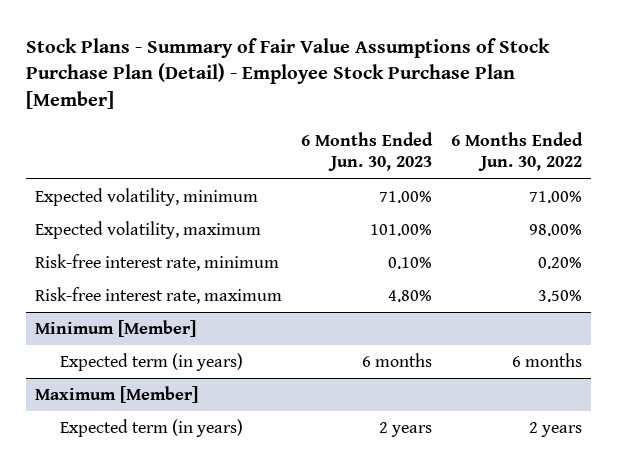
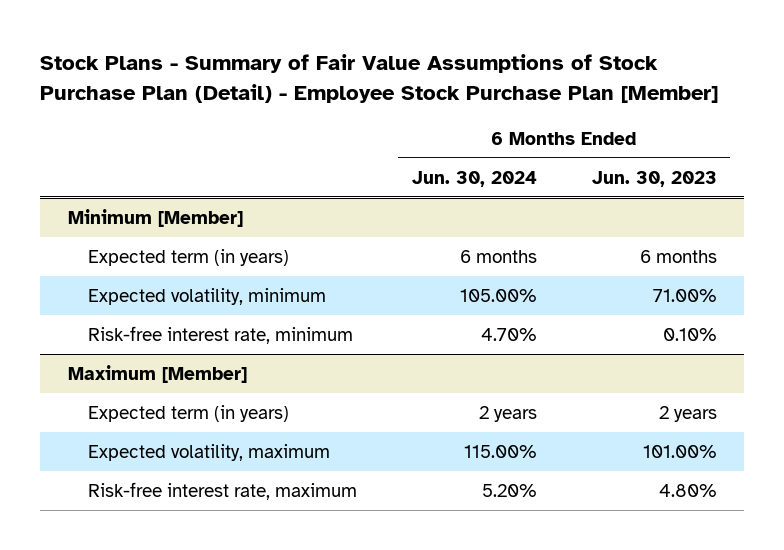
- | 6 Months Ended Jun. 30, 2023 | 6 Months Ended Jun. 30, 2022
+ | 6 Months Ended Jun. 30, 2024 | 6 Months Ended Jun. 30, 2023
- Expected volatility, minimum | 71.00% | 71.00%
- Expected volatility, maximum | 101.00% | 98.00%
- Risk-free interest rate, minimum | 0.10% | 0.20%
- Risk-free interest rate, maximum | 4.80% | 3.50%
@ Minimum [Member]
+ Expected volatility, minimum | 105.00% | 71.00%
+ Risk-free interest rate, minimum | 4.70% | 0.10%
@ Maximum [Member]
+ Expected volatility, maximum | 115.00% | 101.00%
+ Risk-free interest rate, maximum | 5.20% | 4.80%

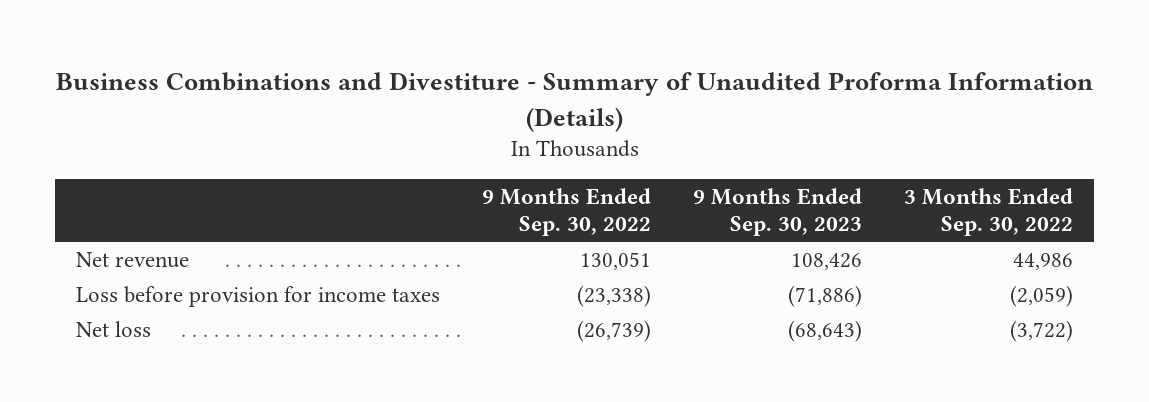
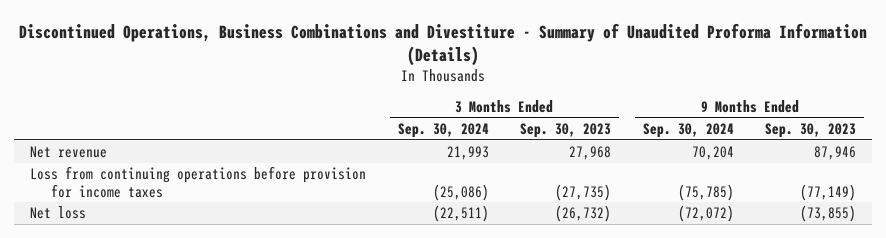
- Business Combinations and Divestiture - Summary of Unaudited Proforma Information (Details)
+ Discontinued Operations, Business Combinations and Divestiture - Summary of Unaudited Proforma Information (Details)
- | 9 Months Ended Sep. 30, 2022 | 9 Months Ended Sep. 30, 2023 | 3 Months Ended Sep. 30, 2022
+ | 3 Months Ended Sep. 30, 2024 | 3 Months Ended Sep. 30, 2023 | 9 Months Ended Sep. 30, 2024 | 9 Months Ended Sep. 30, 2023
- Net revenue | 130,051 | 108,426 | 44,986
- Loss before provision for income taxes | (23,338) | (71,886) | (2,059)
- Net loss | (26,739) | (68,643) | (3,722)
+ Net revenue | 21,993 | 27,968 | 70,204 | 87,946
+ Loss from continuing operations before provision for income taxes | (25,086) | (27,735) | (75,785) | (77,149)
+ Net loss | (22,511) | (26,732) | (72,072) | (73,855)

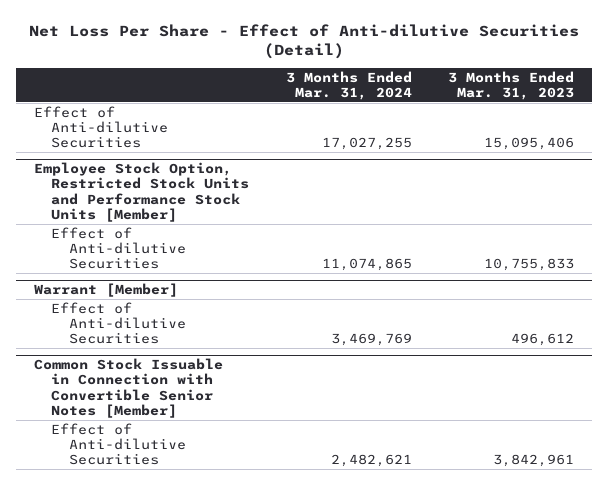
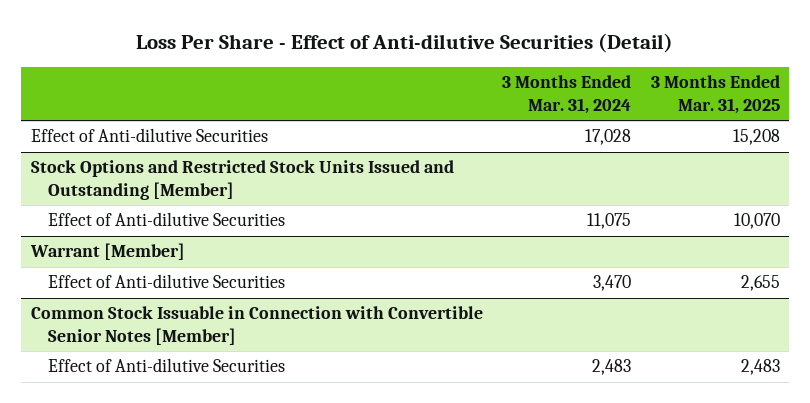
- Net Loss Per Share - Effect of Anti-dilutive Securities (Detail)
+ Loss Per Share - Effect of Anti-dilutive Securities (Detail)
- | 3 Months Ended Mar. 31, 2024 | 3 Months Ended Mar. 31, 2023
+ | 3 Months Ended Mar. 31, 2024 | 3 Months Ended Mar. 31, 2025
- Effect of Anti-dilutive Securities | 17,027,255 | 15,095,406
- Employee Stock Option, Restricted Stock Units and Performance Stock Units [Member]
- Effect of Anti-dilutive Securities | 11,074,865 | 10,755,833
+ Effect of Anti-dilutive Securities | 17,028 | 15,208
+ Stock Options and Restricted Stock Units Issued and Outstanding [Member]
+ Effect of Anti-dilutive Securities | 11,075 | 10,070
@ Warrant [Member]
- Effect of Anti-dilutive Securities | 3,469,769 | 496,612
+ Effect of Anti-dilutive Securities | 3,470 | 2,655
@ Common Stock Issuable in Connection with Convertible Senior Notes [Member]
- Effect of Anti-dilutive Securities | 2,482,621 | 3,842,961
+ Effect of Anti-dilutive Securities | 2,483 | 2,483

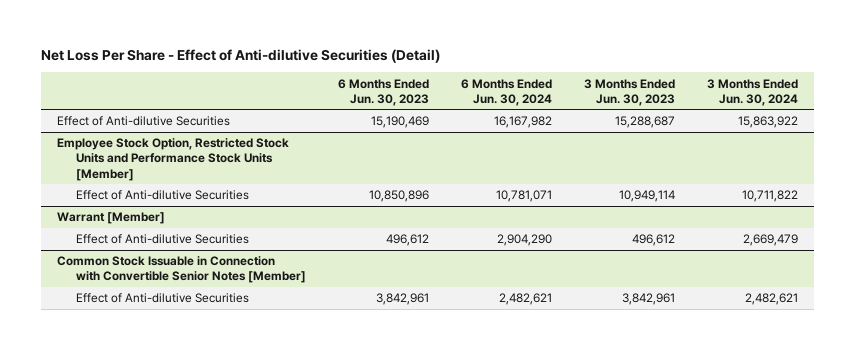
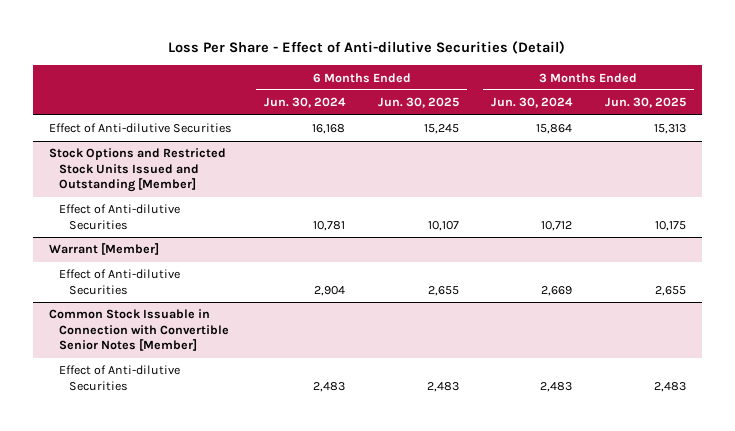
- Net Loss Per Share - Effect of Anti-dilutive Securities (Detail)
+ Loss Per Share - Effect of Anti-dilutive Securities (Detail)
- | 6 Months Ended Jun. 30, 2023 | 6 Months Ended Jun. 30, 2024 | 3 Months Ended Jun. 30, 2023 | 3 Months Ended Jun. 30, 2024
+ | 6 Months Ended Jun. 30, 2024 | 6 Months Ended Jun. 30, 2025 | 3 Months Ended Jun. 30, 2024 | 3 Months Ended Jun. 30, 2025
- Effect of Anti-dilutive Securities | 15,190,469 | 16,167,982 | 15,288,687 | 15,863,922
- Employee Stock Option, Restricted Stock Units and Performance Stock Units [Member]
- Effect of Anti-dilutive Securities | 10,850,896 | 10,781,071 | 10,949,114 | 10,711,822
+ Effect of Anti-dilutive Securities | 16,168 | 15,245 | 15,864 | 15,313
+ Stock Options and Restricted Stock Units Issued and Outstanding [Member]
+ Effect of Anti-dilutive Securities | 10,781 | 10,107 | 10,712 | 10,175
@ Warrant [Member]
- Effect of Anti-dilutive Securities | 496,612 | 2,904,290 | 496,612 | 2,669,479
+ Effect of Anti-dilutive Securities | 2,904 | 2,655 | 2,669 | 2,655
@ Common Stock Issuable in Connection with Convertible Senior Notes [Member]
- Effect of Anti-dilutive Securities | 3,842,961 | 2,482,621 | 3,842,961 | 2,482,621
+ Effect of Anti-dilutive Securities | 2,483 | 2,483 | 2,483 | 2,483

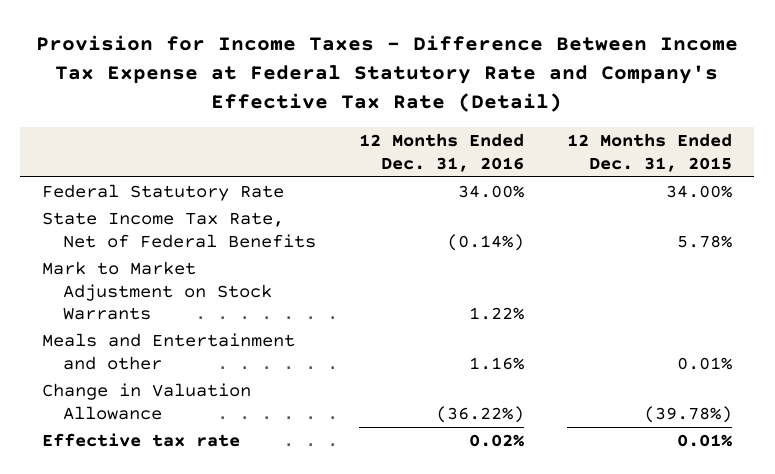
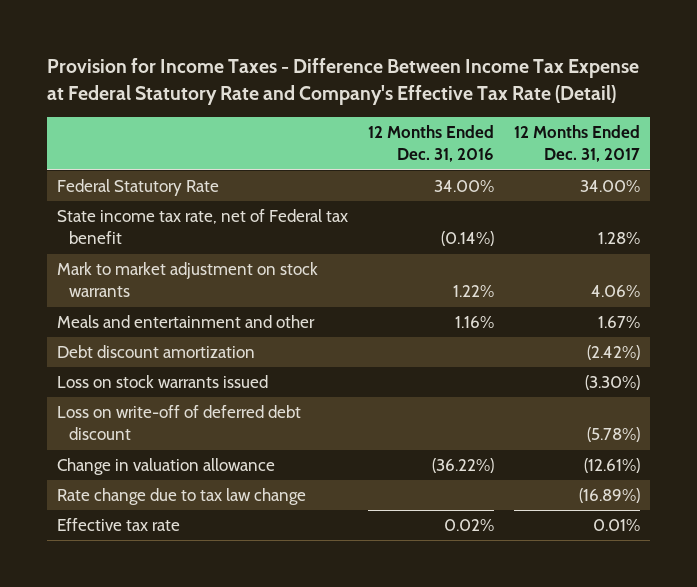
- | 12 Months Ended Dec. 31, 2016 | 12 Months Ended Dec. 31, 2015
+ | 12 Months Ended Dec. 31, 2016 | 12 Months Ended Dec. 31, 2017
- State Income Tax Rate, Net of Federal Benefits | (0.14%) | 5.78%
- Mark to Market Adjustment on Stock Warrants | 1.22% |
- Meals and Entertainment and other | 1.16% | 0.01%
- Change in Valuation Allowance | (36.22%) | (39.78%)
+ State income tax rate, net of Federal tax benefit | (0.14%) | 1.28%
+ Mark to market adjustment on stock warrants | 1.22% | 4.06%
+ Meals and entertainment and other | 1.16% | 1.67%
+ Debt discount amortization | | (2.42%)
+ Loss on stock warrants issued | | (3.30%)
+ Loss on write-off of deferred debt discount | | (5.78%)
+ Change in valuation allowance | (36.22%) | (12.61%)
+ Rate change due to tax law change | | (16.89%)

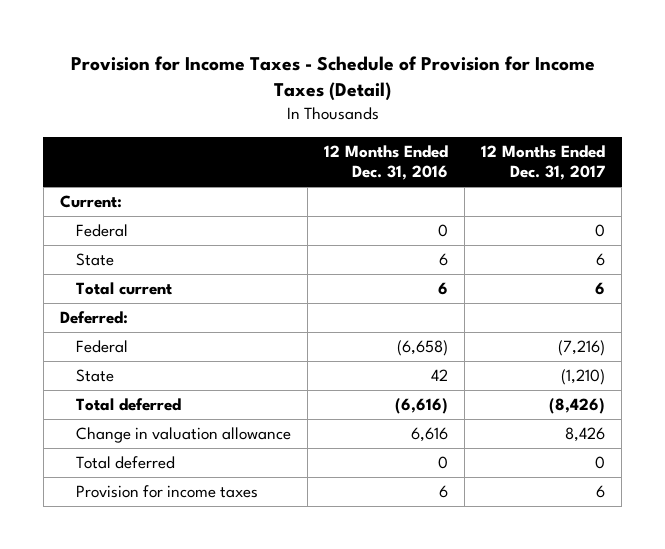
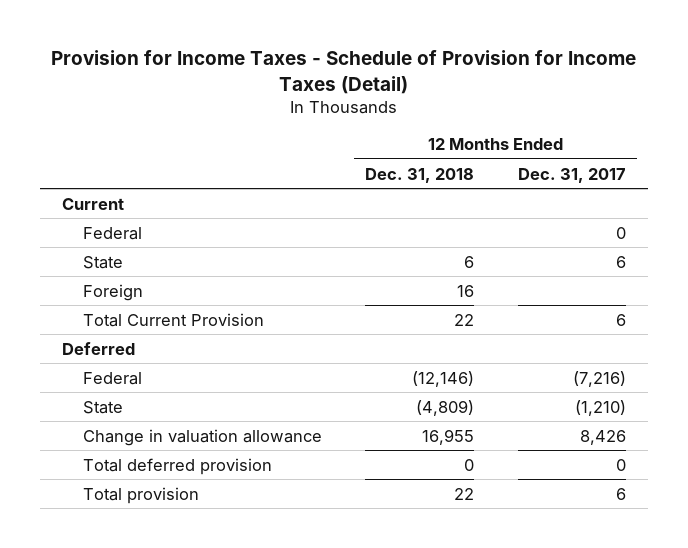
- | 12 Months Ended Dec. 31, 2016 | 12 Months Ended Dec. 31, 2017
+ | 12 Months Ended Dec. 31, 2018 | 12 Months Ended Dec. 31, 2017
- Current:
+ Current
- Total current | 6 | 6
- Deferred:
+ Foreign | 16 |
+ Total Current Provision | 22 | 6
+ Deferred
- Total deferred | (6,616) | (8,426)
- Total deferred | 0 | 0
- Provision for income taxes | 6 | 6
+ Total deferred provision | 0 | 0
+ Total provision | 22 | 6

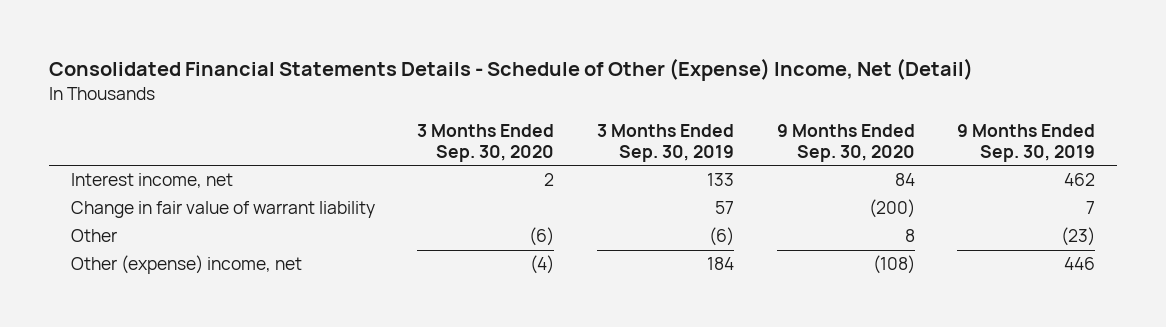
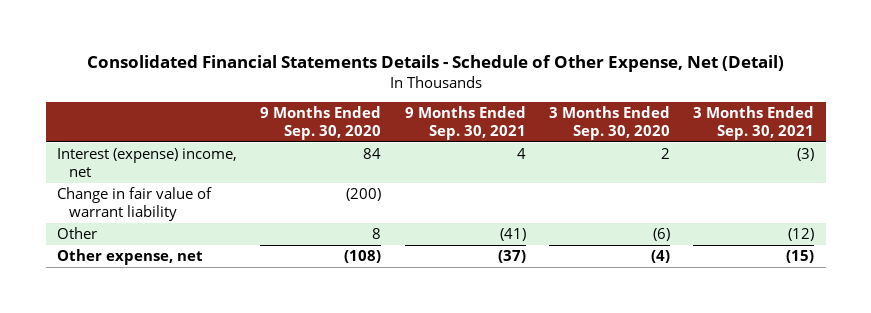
- Consolidated Financial Statements Details - Schedule of Other (Expense) Income, Net (Detail)
+ Consolidated Financial Statements Details - Schedule of Other Expense, Net (Detail)
- | 3 Months Ended Sep. 30, 2020 | 3 Months Ended Sep. 30, 2019 | 9 Months Ended Sep. 30, 2020 | 9 Months Ended Sep. 30, 2019
+ | 9 Months Ended Sep. 30, 2020 | 9 Months Ended Sep. 30, 2021 | 3 Months Ended Sep. 30, 2020 | 3 Months Ended Sep. 30, 2021
- Interest income, net | 2 | 133 | 84 | 462
+ Interest (expense) income, net | 84 | 4 | 2 | (3)
- Other (expense) income, net | (4) | 184 | (108) | 446
+ Other expense, net | (108) | (37) | (4) | (15)

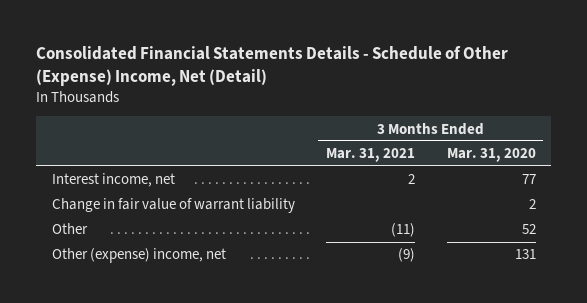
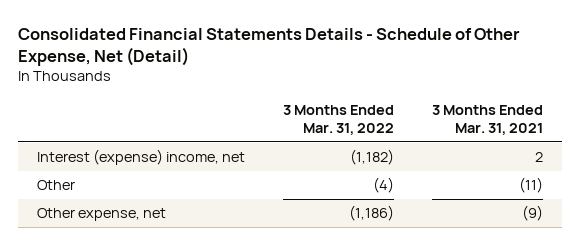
- Consolidated Financial Statements Details - Schedule of Other (Expense) Income, Net (Detail)
+ Consolidated Financial Statements Details - Schedule of Other Expense, Net (Detail)
- | 3 Months Ended Mar. 31, 2021 | 3 Months Ended Mar. 31, 2020
+ | 3 Months Ended Mar. 31, 2022 | 3 Months Ended Mar. 31, 2021
- Interest income, net | 2 | 77
- Change in fair value of warrant liability | | 2
+ Interest (expense) income, net | (1,182) | 2
- Other (expense) income, net | (9) | 131
+ Other expense, net | (1,186) | (9)

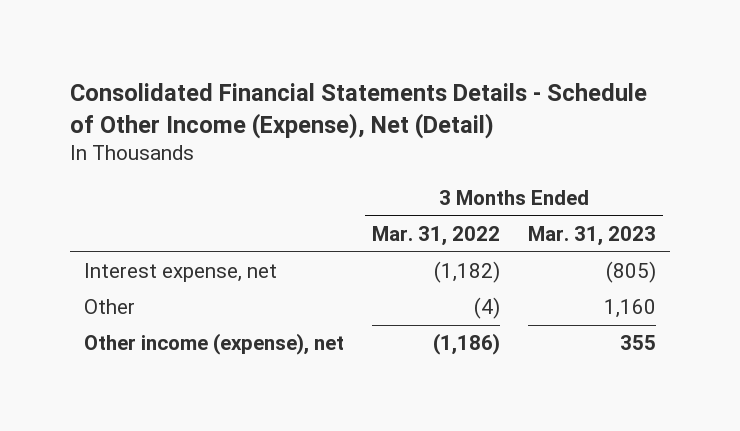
- Consolidated Financial Statements Details - Schedule of Other Expense, Net (Detail)
+ Consolidated Financial Statements Details - Schedule of Other Income (Expense), Net (Detail)
- | 3 Months Ended Mar. 31, 2022 | 3 Months Ended Mar. 31, 2021
+ | 3 Months Ended Mar. 31, 2022 | 3 Months Ended Mar. 31, 2023
- Interest (expense) income, net | (1,182) | 2
+ Interest expense, net | (1,182) | (805)
- Other expense, net | (1,186) | (9)
+ Other income (expense), net | (1,186) | 355

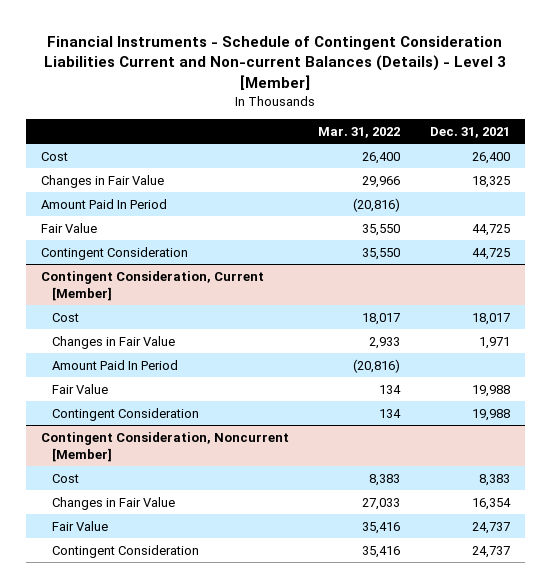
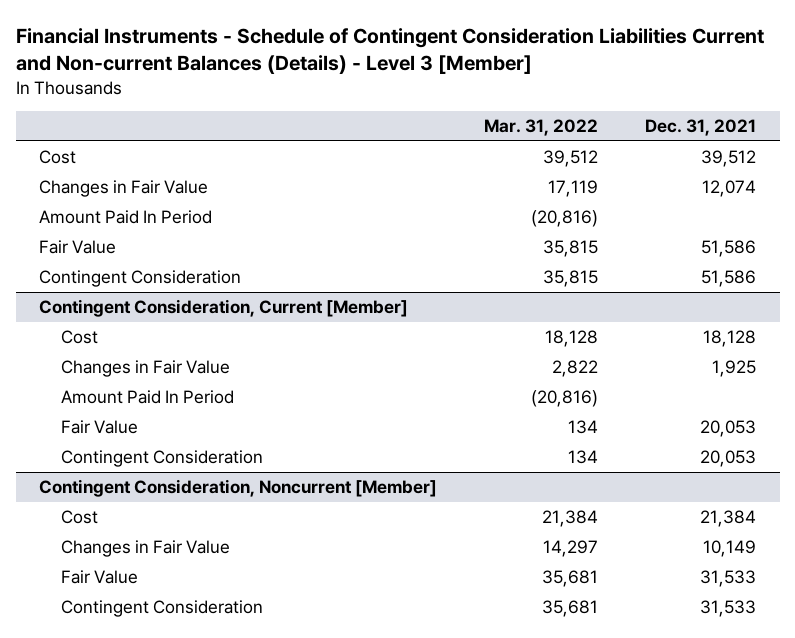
- Cost | 26,400 | 26,400
- Changes in Fair Value | 29,966 | 18,325
+ Cost | 39,512 | 39,512
+ Changes in Fair Value | 17,119 | 12,074
- Fair Value | 35,550 | 44,725
- Contingent Consideration | 35,550 | 44,725
+ Fair Value | 35,815 | 51,586
+ Contingent Consideration | 35,815 | 51,586
@ Contingent Consideration, Current [Member]
- Cost | 18,017 | 18,017
- Changes in Fair Value | 2,933 | 1,971
+ Cost | 18,128 | 18,128
+ Changes in Fair Value | 2,822 | 1,925
- Fair Value | 134 | 19,988
- Contingent Consideration | 134 | 19,988
+ Fair Value | 134 | 20,053
+ Contingent Consideration | 134 | 20,053
@ Contingent Consideration, Noncurrent [Member]
- Cost | 8,383 | 8,383
- Changes in Fair Value | 27,033 | 16,354
- Fair Value | 35,416 | 24,737
- Contingent Consideration | 35,416 | 24,737
+ Cost | 21,384 | 21,384
+ Changes in Fair Value | 14,297 | 10,149
+ Fair Value | 35,681 | 31,533
+ Contingent Consideration | 35,681 | 31,533

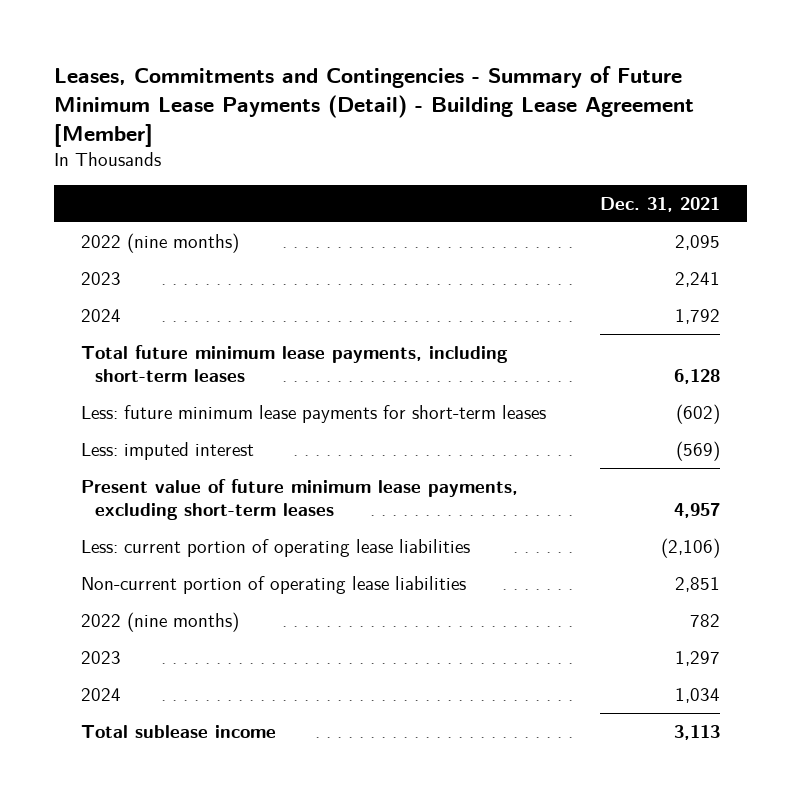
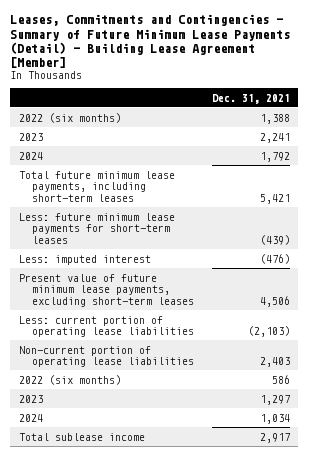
- 2022 (nine months) | 2,095
+ 2022 (six months) | 1,388
- Total future minimum lease payments, including short-term leases | 6,128
- Less: future minimum lease payments for short-term leases | (602)
- Less: imputed interest | (569)
- Present value of future minimum lease payments, excluding short-term leases | 4,957
- Less: current portion of operating lease liabilities | (2,106)
- Non-current portion of operating lease liabilities | 2,851
- 2022 (nine months) | 782
+ Total future minimum lease payments, including short-term leases | 5,421
+ Less: future minimum lease payments for short-term leases | (439)
+ Less: imputed interest | (476)
+ Present value of future minimum lease payments, excluding short-term leases | 4,506
+ Less: current portion of operating lease liabilities | (2,103)
+ Non-current portion of operating lease liabilities | 2,403
+ 2022 (six months) | 586
- Total sublease income | 3,113
+ Total sublease income | 2,917

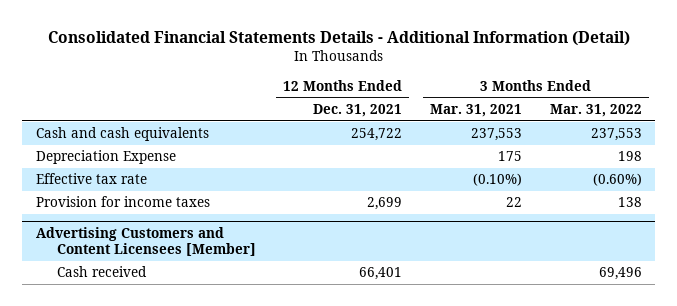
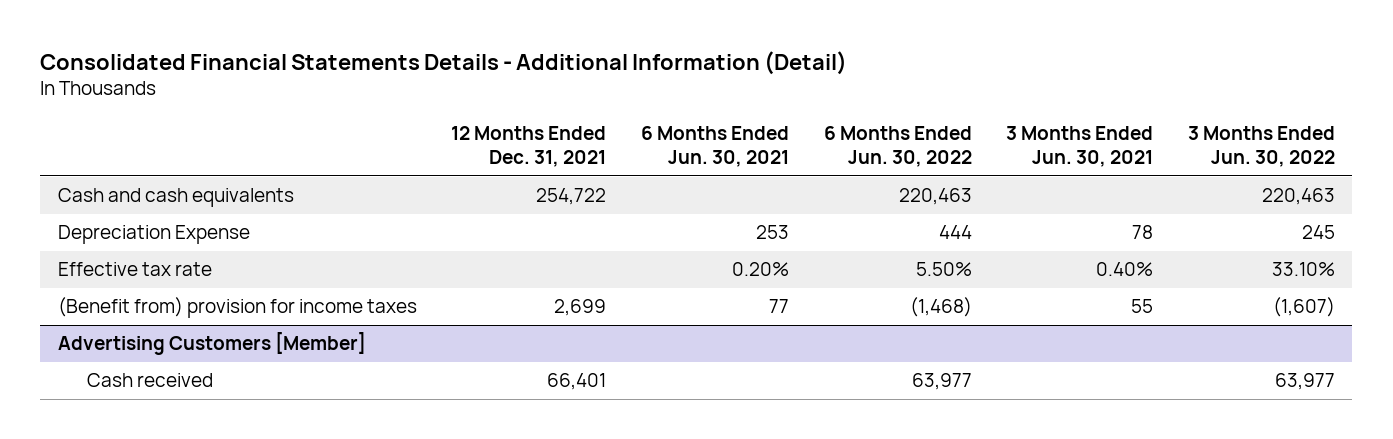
- | 12 Months Ended Dec. 31, 2021 | 3 Months Ended Mar. 31, 2021 | 3 Months Ended Mar. 31, 2022
+ | 12 Months Ended Dec. 31, 2021 | 6 Months Ended Jun. 30, 2021 | 6 Months Ended Jun. 30, 2022 | 3 Months Ended Jun. 30, 2021 | 3 Months Ended Jun. 30, 2022
- Provision for income taxes | 2,699 | 22 | 138
- Advertising Customers and Content Licensees [Member]
+ (Benefit from) provision for income taxes | 2,699 | 77 | (1,468) | 55 | (1,607)
+ Advertising Customers [Member]

